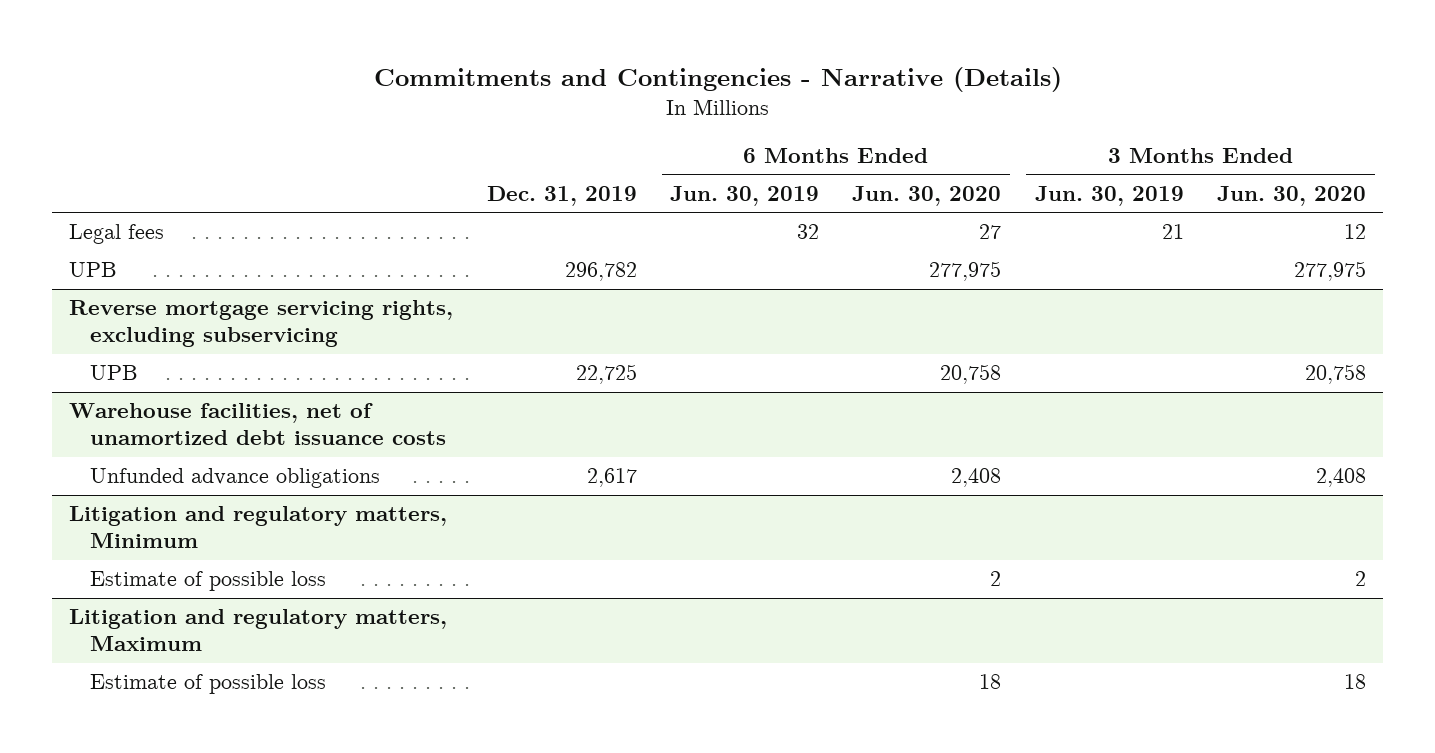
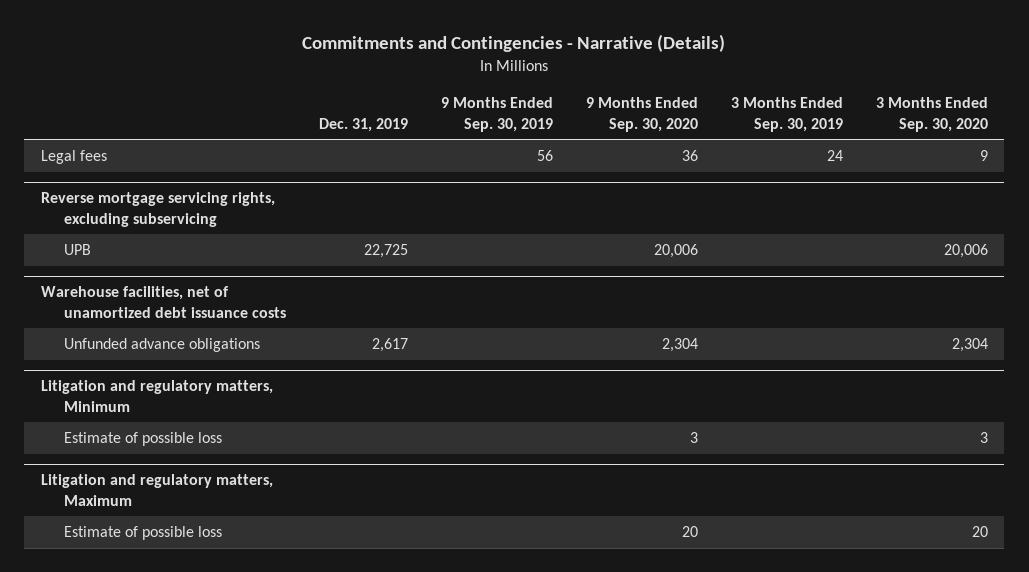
- | Dec. 31, 2019 | 6 Months Ended Jun. 30, 2019 | 6 Months Ended Jun. 30, 2020 | 3 Months Ended Jun. 30, 2019 | 3 Months Ended Jun. 30, 2020
+ | Dec. 31, 2019 | 9 Months Ended Sep. 30, 2019 | 9 Months Ended Sep. 30, 2020 | 3 Months Ended Sep. 30, 2019 | 3 Months Ended Sep. 30, 2020
- UPB | 296,782 | | 277,975 | | 277,975

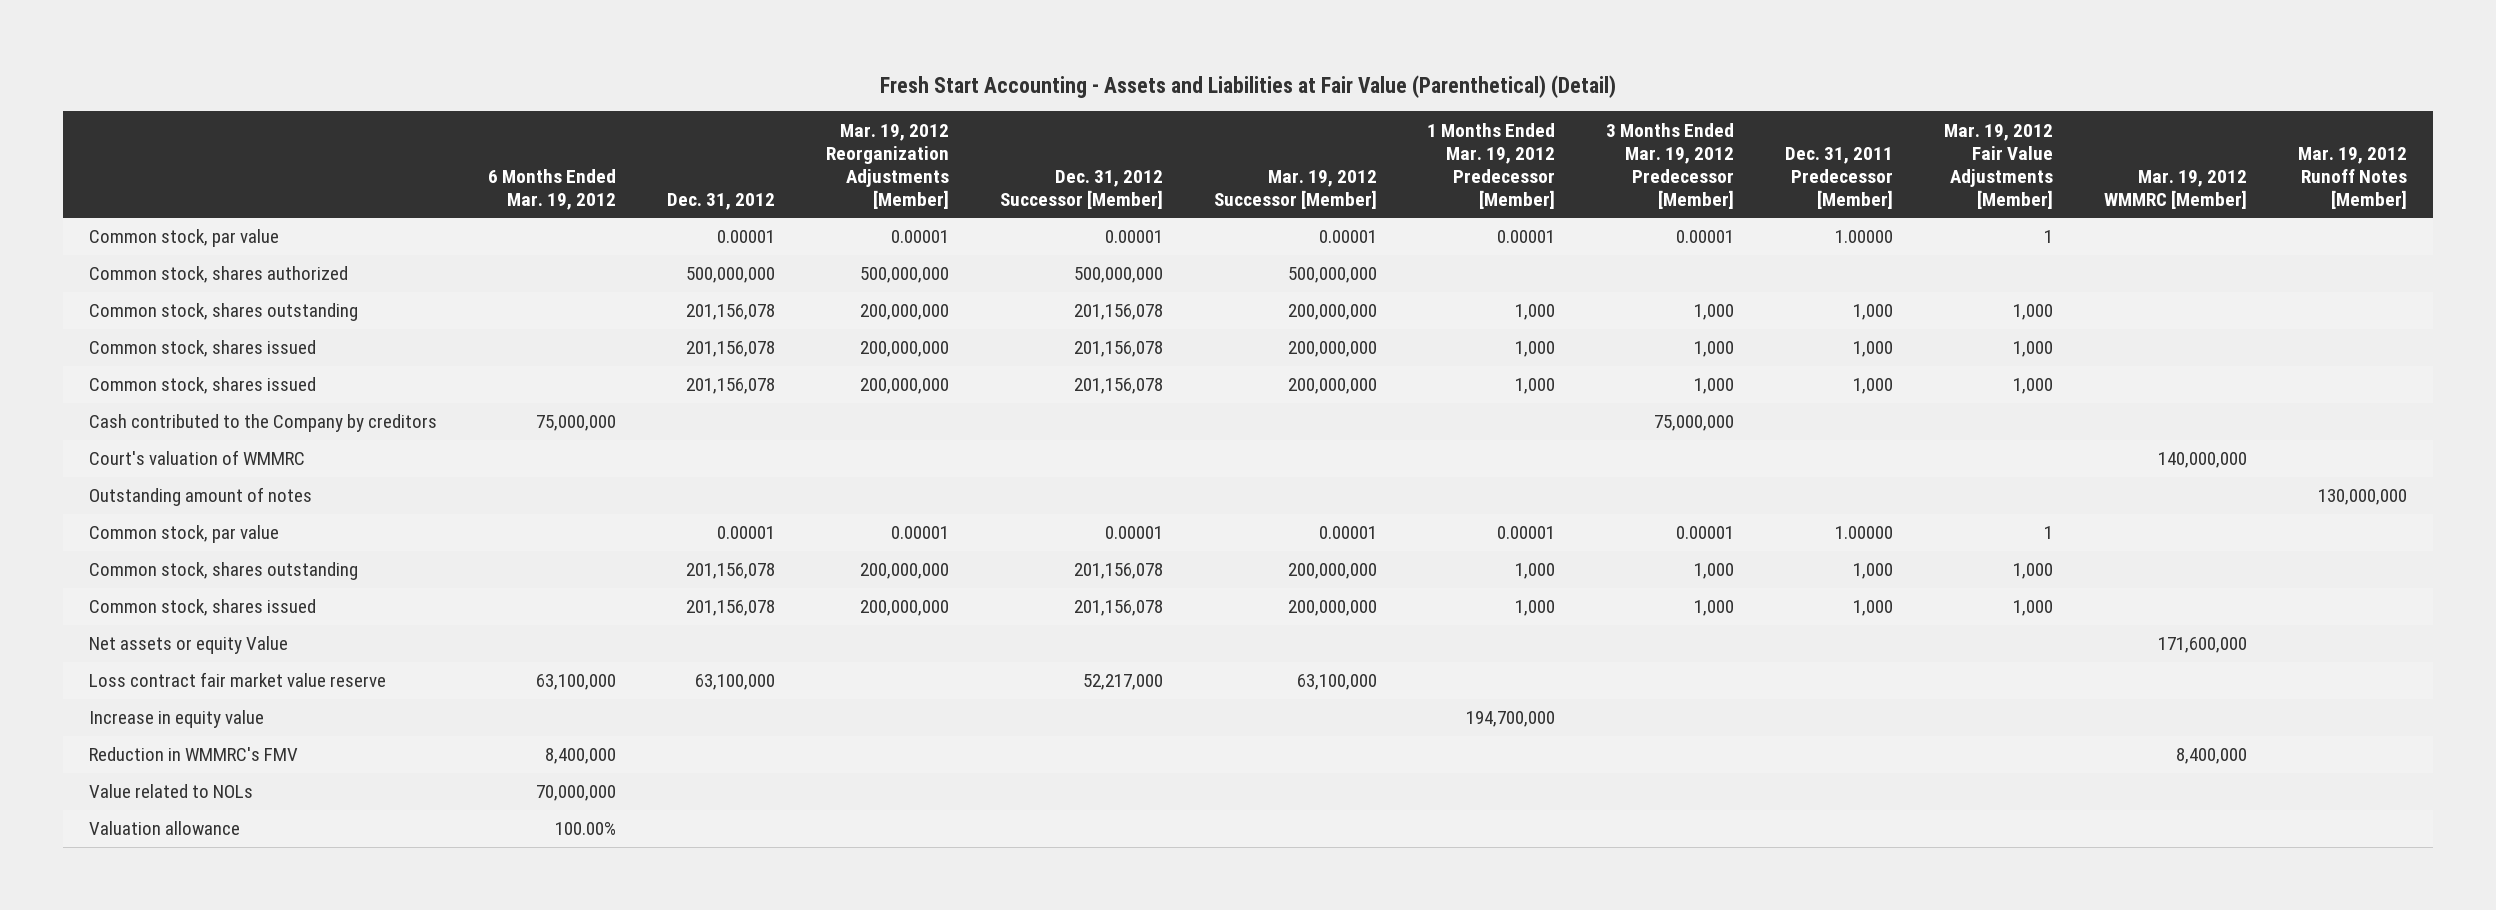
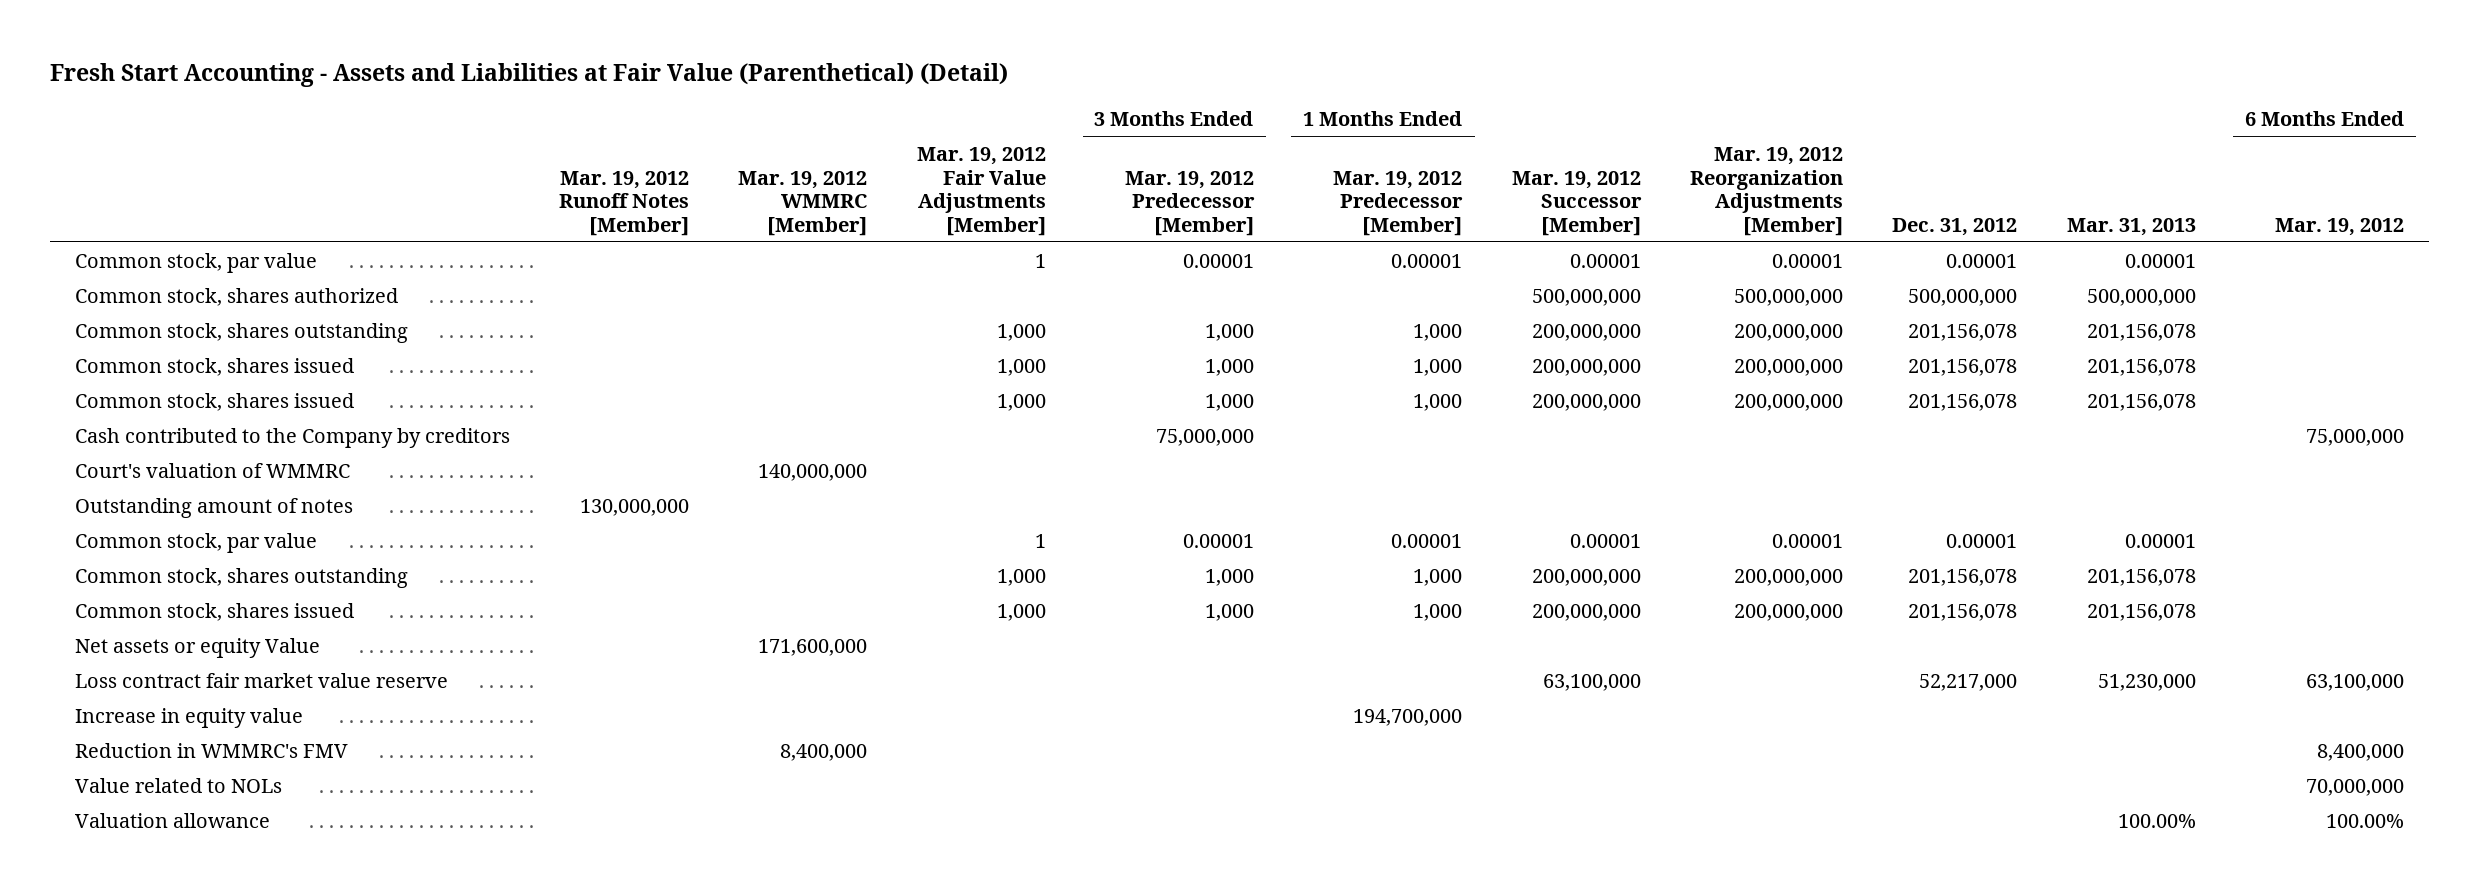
- | 6 Months Ended Mar. 19, 2012 | Dec. 31, 2012 | Mar. 19, 2012 Reorganization Adjustments [Member] | Dec. 31, 2012 Successor [Member] | Mar. 19, 2012 Successor [Member] | 1 Months Ended Mar. 19, 2012 Predecessor [Member] | 3 Months Ended Mar. 19, 2012 Predecessor [Member] | Dec. 31, 2011 Predecessor [Member] | Mar. 19, 2012 Fair Value Adjustments [Member] | Mar. 19, 2012 WMMRC [Member] | Mar. 19, 2012 Runoff Notes [Member]
+ | Mar. 19, 2012 Runoff Notes [Member] | Mar. 19, 2012 WMMRC [Member] | Mar. 19, 2012 Fair Value Adjustments [Member] | 3 Months Ended Mar. 19, 2012 Predecessor [Member] | 1 Months Ended Mar. 19, 2012 Predecessor [Member] | Mar. 19, 2012 Successor [Member] | Mar. 19, 2012 Reorganization Adjustments [Member] | Dec. 31, 2012 | Mar. 31, 2013 | 6 Months Ended Mar. 19, 2012
- Loss contract fair market value reserve | 63,100,000 | 63,100,000 | | 52,217,000 | 63,100,000 | | | | | |
+ Loss contract fair market value reserve | | | | | | 63,100,000 | | 52,217,000 | 51,230,000 | 63,100,000

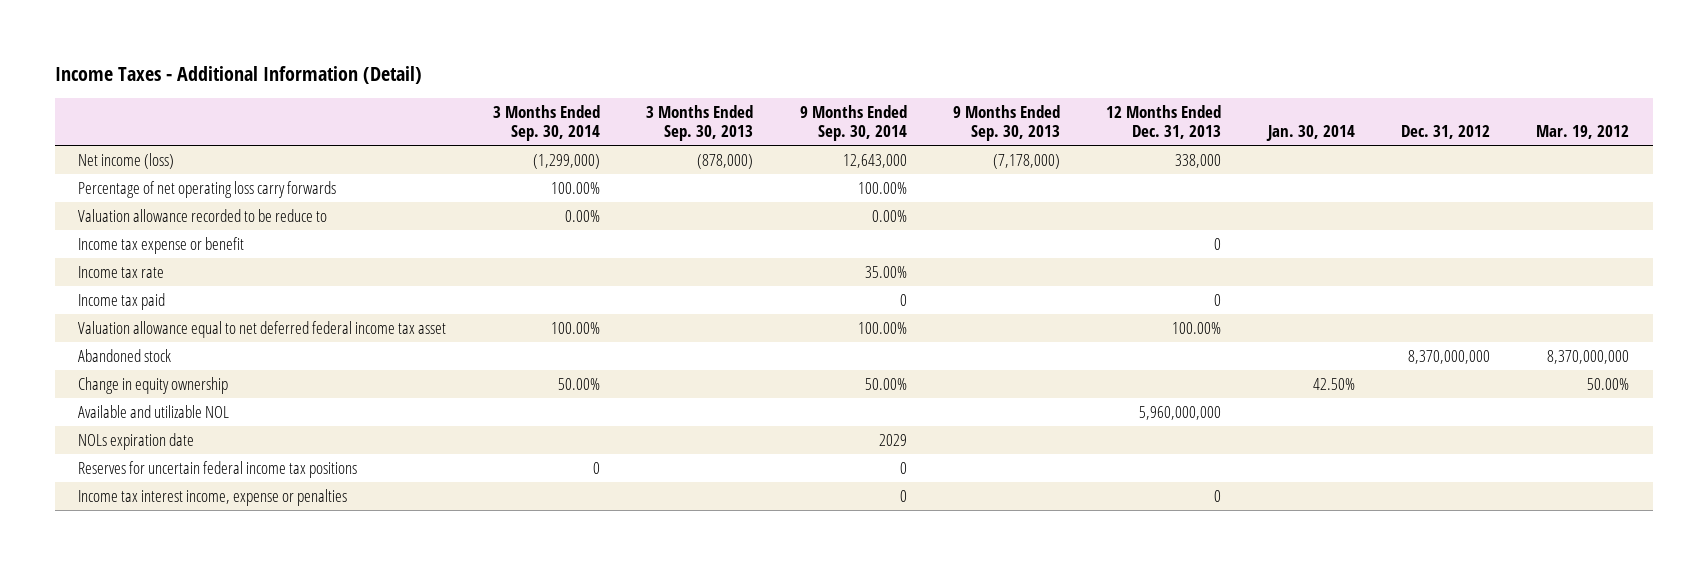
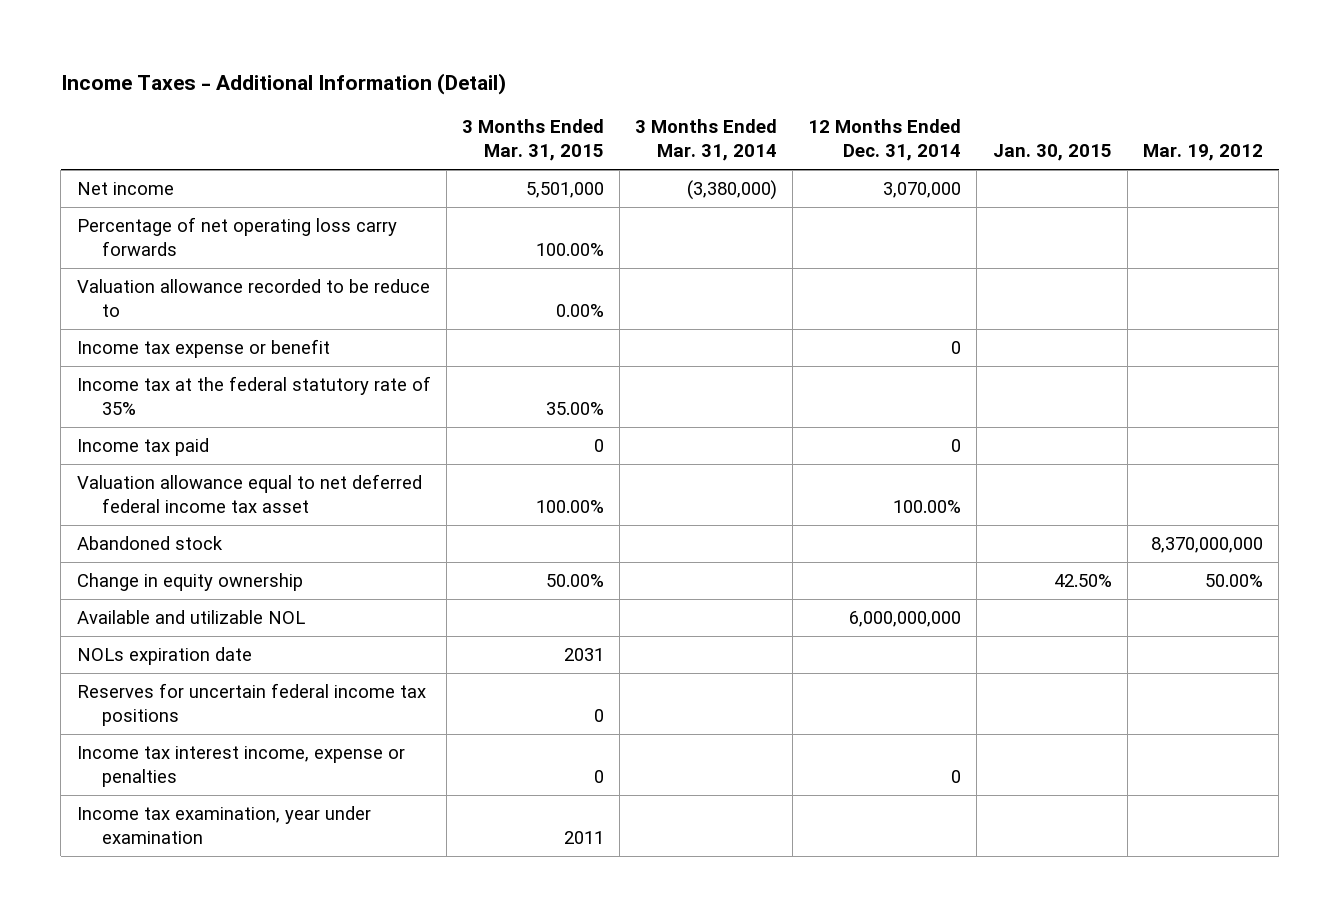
- | 3 Months Ended Sep. 30, 2014 | 3 Months Ended Sep. 30, 2013 | 9 Months Ended Sep. 30, 2014 | 9 Months Ended Sep. 30, 2013 | 12 Months Ended Dec. 31, 2013 | Jan. 30, 2014 | Dec. 31, 2012 | Mar. 19, 2012
+ | 3 Months Ended Mar. 31, 2015 | 3 Months Ended Mar. 31, 2014 | 12 Months Ended Dec. 31, 2014 | Jan. 30, 2015 | Mar. 19, 2012
- Net income (loss) | (1,299,000) | (878,000) | 12,643,000 | (7,178,000) | 338,000 | | |
+ Net income | 5,501,000 | (3,380,000) | 3,070,000 | |
- Income tax rate | | | 35.00% | | | | |
+ Income tax at the federal statutory rate of 35% | 35.00% | | | |
+ Income tax examination, year under examination | 2011 | | | |

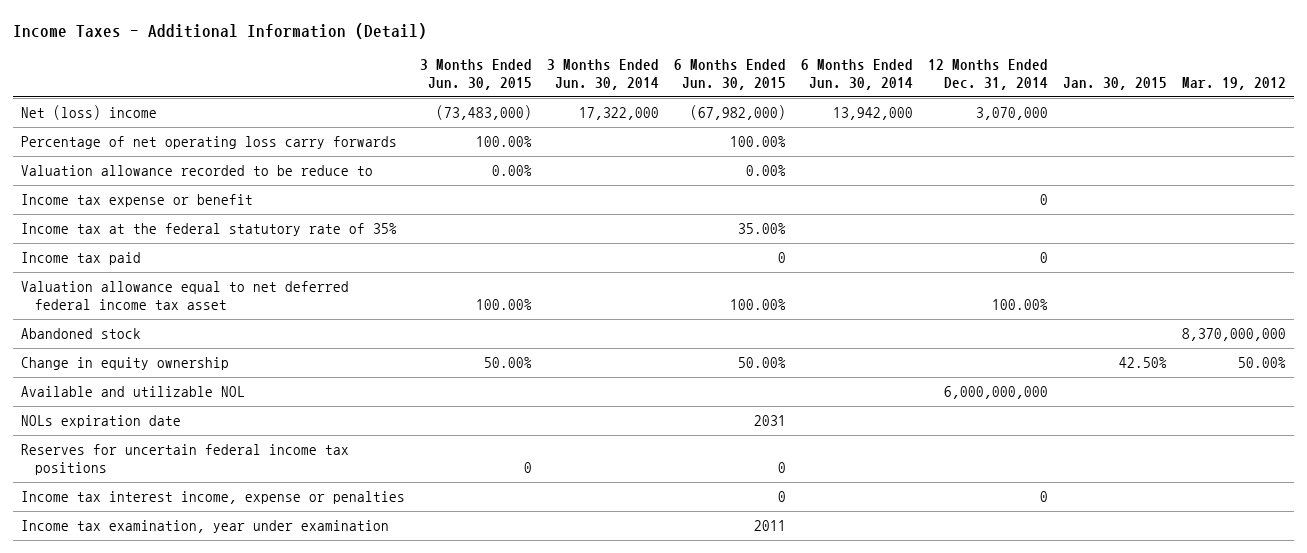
- | 3 Months Ended Mar. 31, 2015 | 3 Months Ended Mar. 31, 2014 | 12 Months Ended Dec. 31, 2014 | Jan. 30, 2015 | Mar. 19, 2012
+ | 3 Months Ended Jun. 30, 2015 | 3 Months Ended Jun. 30, 2014 | 6 Months Ended Jun. 30, 2015 | 6 Months Ended Jun. 30, 2014 | 12 Months Ended Dec. 31, 2014 | Jan. 30, 2015 | Mar. 19, 2012
- Net income | 5,501,000 | (3,380,000) | 3,070,000 | |
+ Net (loss) income | (73,483,000) | 17,322,000 | (67,982,000) | 13,942,000 | 3,070,000 | |

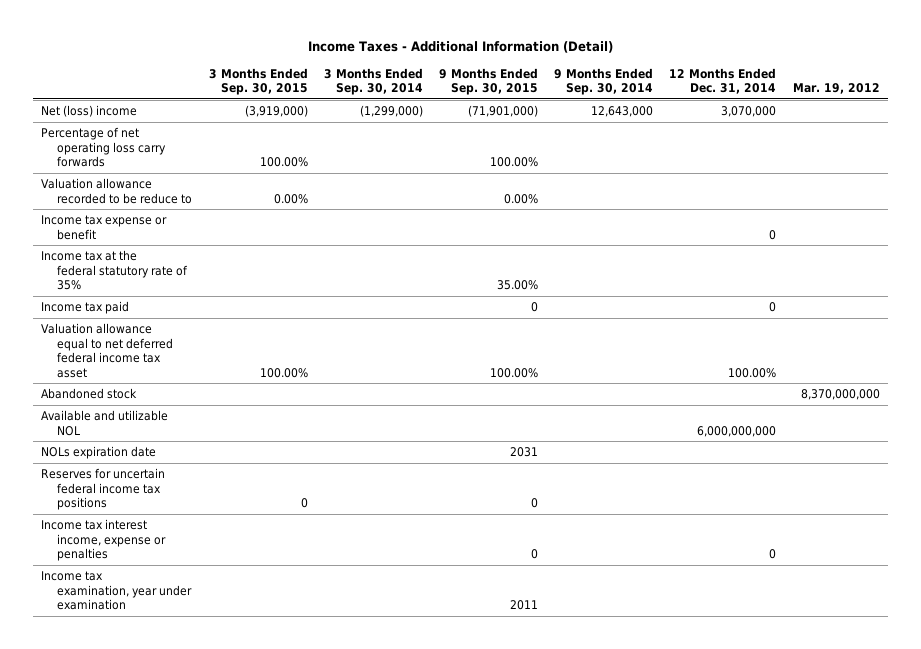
- | 3 Months Ended Jun. 30, 2015 | 3 Months Ended Jun. 30, 2014 | 6 Months Ended Jun. 30, 2015 | 6 Months Ended Jun. 30, 2014 | 12 Months Ended Dec. 31, 2014 | Jan. 30, 2015 | Mar. 19, 2012
+ | 3 Months Ended Sep. 30, 2015 | 3 Months Ended Sep. 30, 2014 | 9 Months Ended Sep. 30, 2015 | 9 Months Ended Sep. 30, 2014 | 12 Months Ended Dec. 31, 2014 | Mar. 19, 2012
- Change in equity ownership | 50.00% | | 50.00% | | | 42.50% | 50.00%

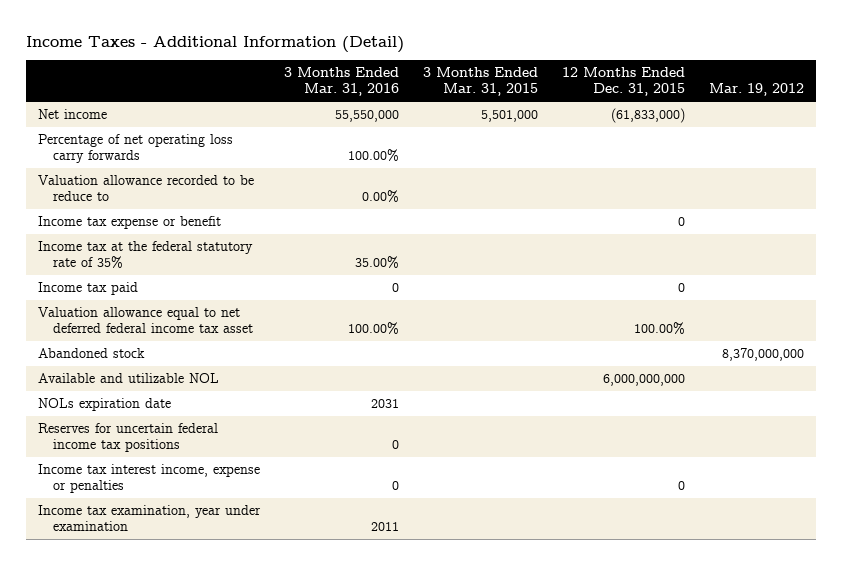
- | 3 Months Ended Sep. 30, 2015 | 3 Months Ended Sep. 30, 2014 | 9 Months Ended Sep. 30, 2015 | 9 Months Ended Sep. 30, 2014 | 12 Months Ended Dec. 31, 2014 | Mar. 19, 2012
+ | 3 Months Ended Mar. 31, 2016 | 3 Months Ended Mar. 31, 2015 | 12 Months Ended Dec. 31, 2015 | Mar. 19, 2012
- Net (loss) income | (3,919,000) | (1,299,000) | (71,901,000) | 12,643,000 | 3,070,000 |
+ Net income | 55,550,000 | 5,501,000 | (61,833,000) |

